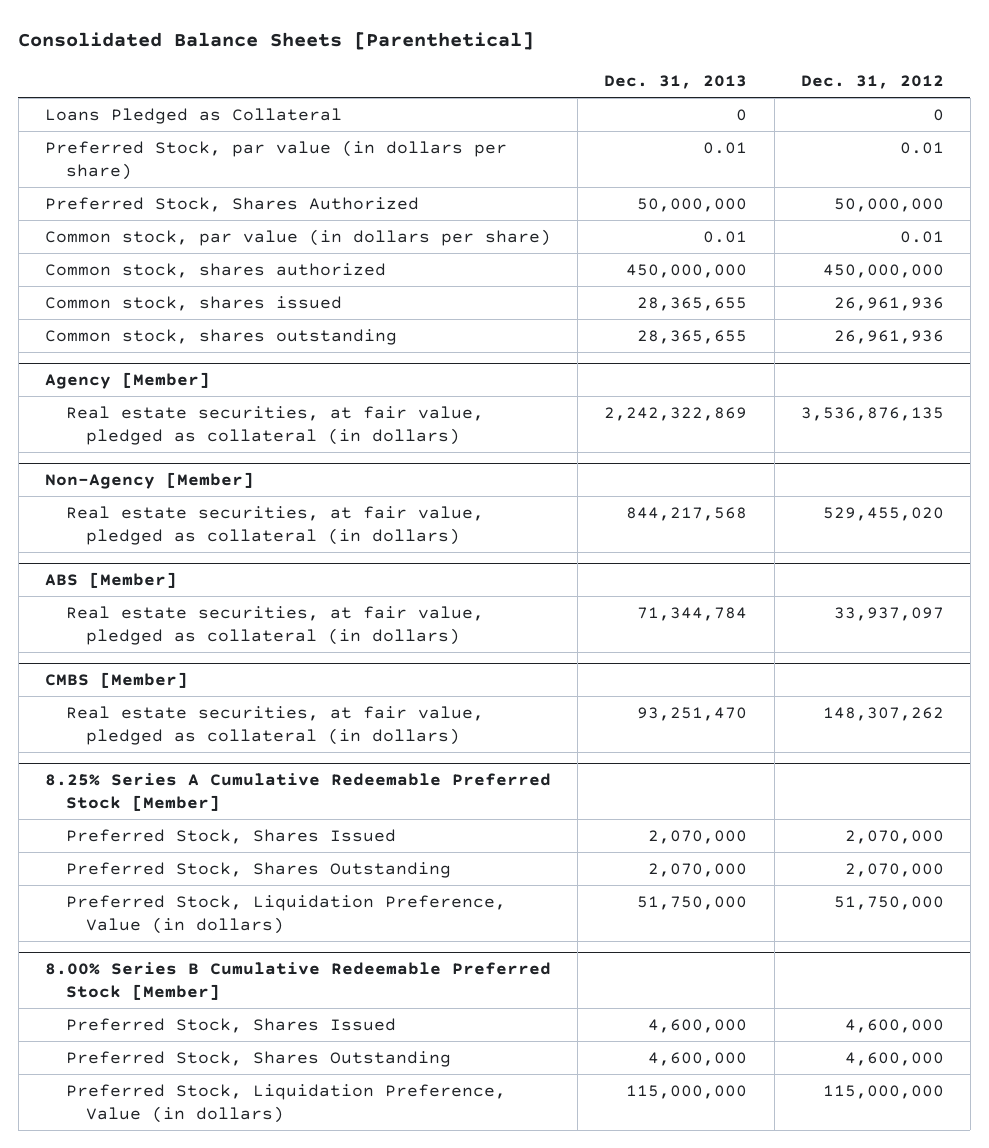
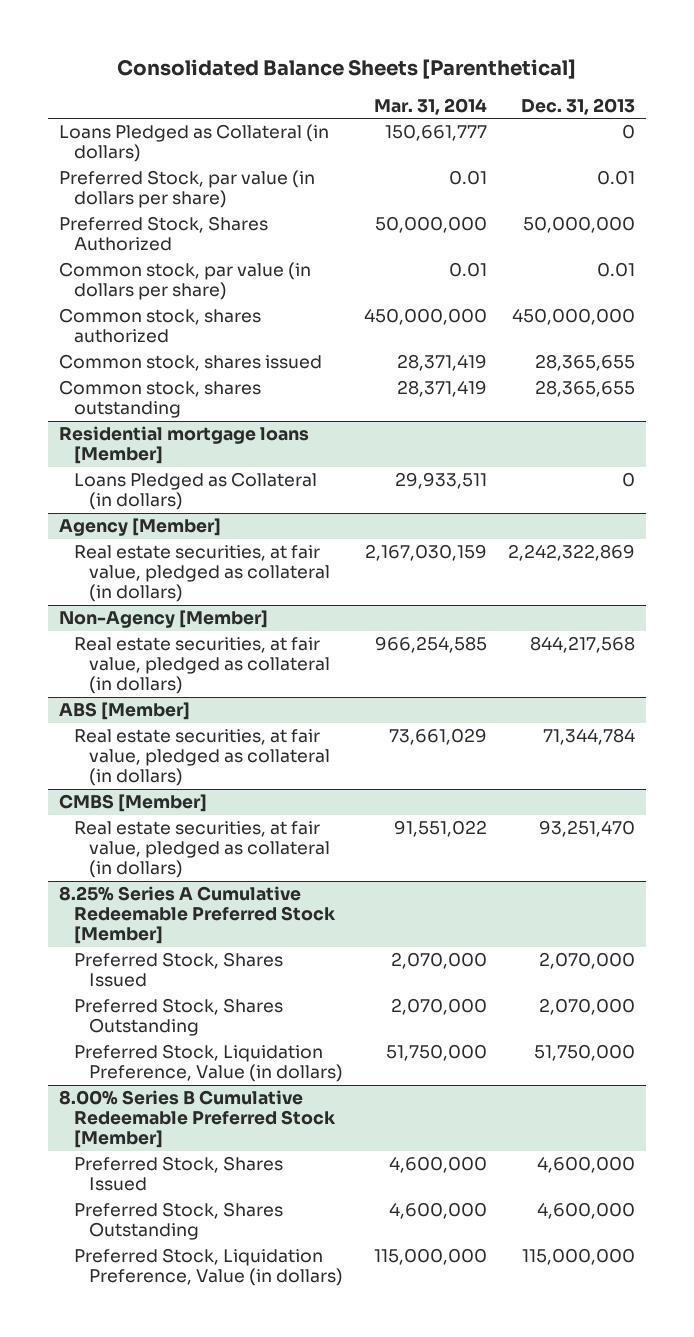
- | Dec. 31, 2013 | Dec. 31, 2012
+ | Mar. 31, 2014 | Dec. 31, 2013
- Loans Pledged as Collateral | 0 | 0
+ Loans Pledged as Collateral (in dollars) | 150,661,777 | 0
+ Residential mortgage loans [Member]
+ Loans Pledged as Collateral (in dollars) | 29,933,511 | 0

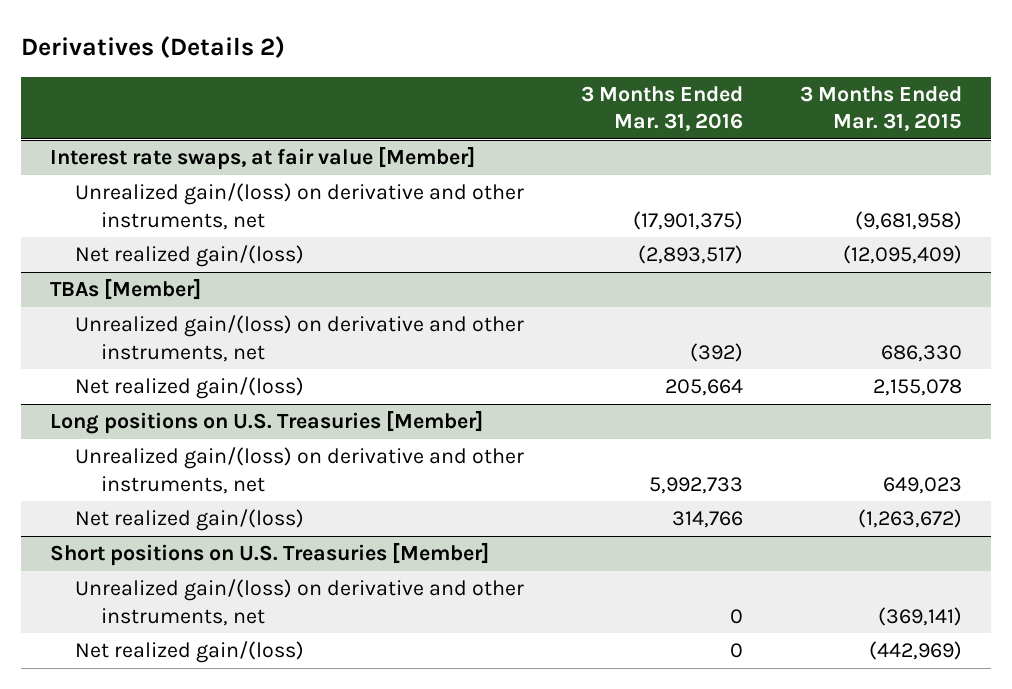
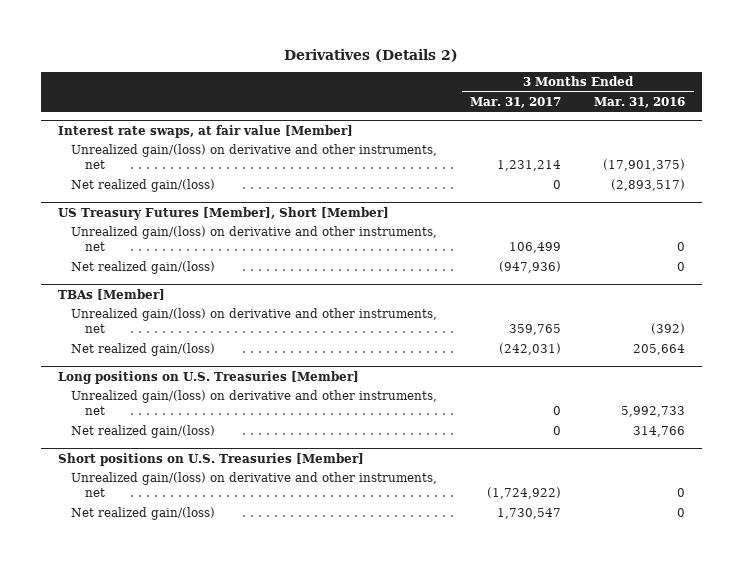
- | 3 Months Ended Mar. 31, 2016 | 3 Months Ended Mar. 31, 2015
+ | 3 Months Ended Mar. 31, 2017 | 3 Months Ended Mar. 31, 2016
+ US Treasury Futures [Member], Short [Member]
+ Unrealized gain/(loss) on derivative and other instruments, net | 106,499 | 0
+ Net realized gain/(loss) | (947,936) | 0

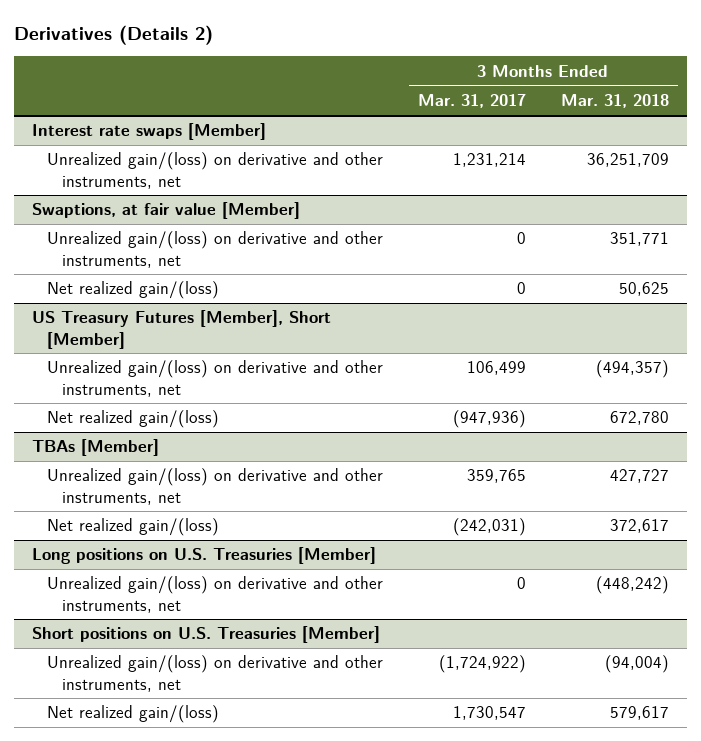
- | 3 Months Ended Mar. 31, 2017 | 3 Months Ended Mar. 31, 2016
+ | 3 Months Ended Mar. 31, 2017 | 3 Months Ended Mar. 31, 2018
- Interest rate swaps, at fair value [Member]
+ Interest rate swaps [Member]
+ Swaptions, at fair value [Member]
+ Unrealized gain/(loss) on derivative and other instruments, net | 0 | 351,771
@ Long positions on U.S. Treasuries [Member]
- Net realized gain/(loss) | 0 | 314,766

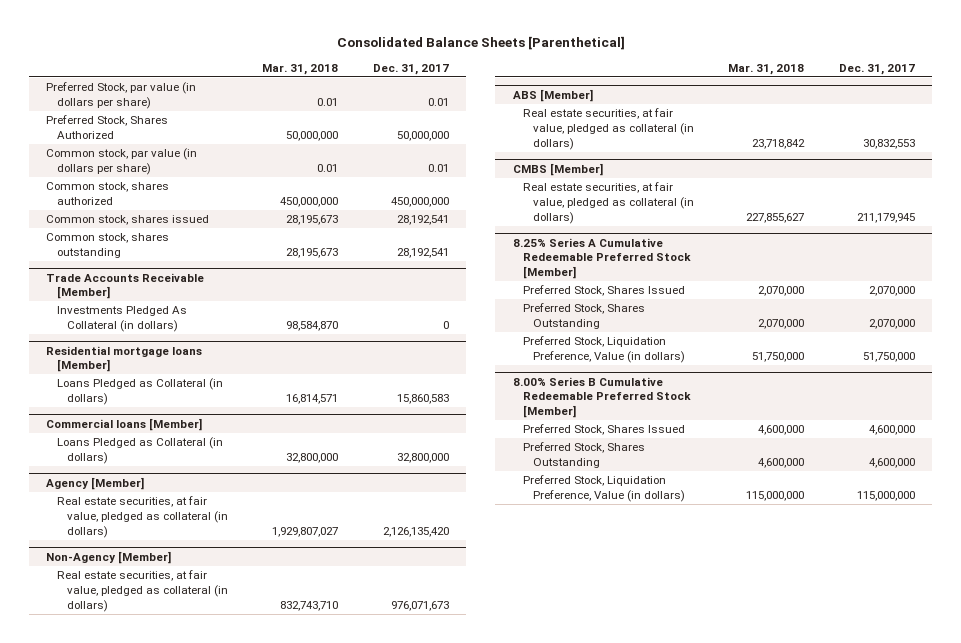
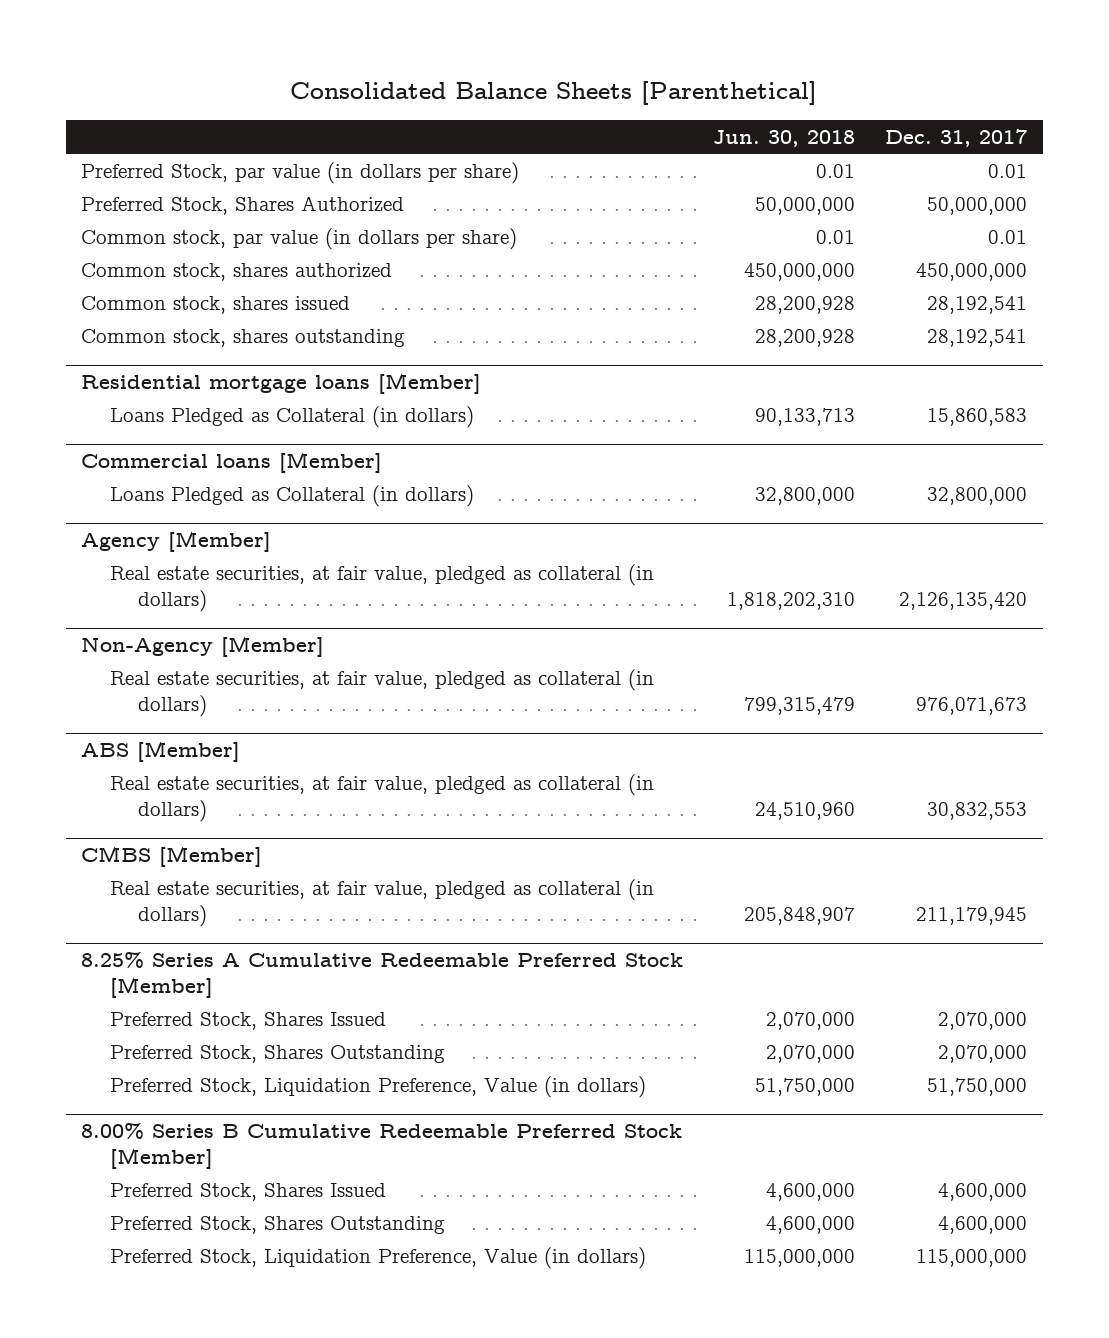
- | Mar. 31, 2018 | Dec. 31, 2017
+ | Jun. 30, 2018 | Dec. 31, 2017
- Trade Accounts Receivable [Member]
- Investments Pledged As Collateral (in dollars) | 98,584,870 | 0

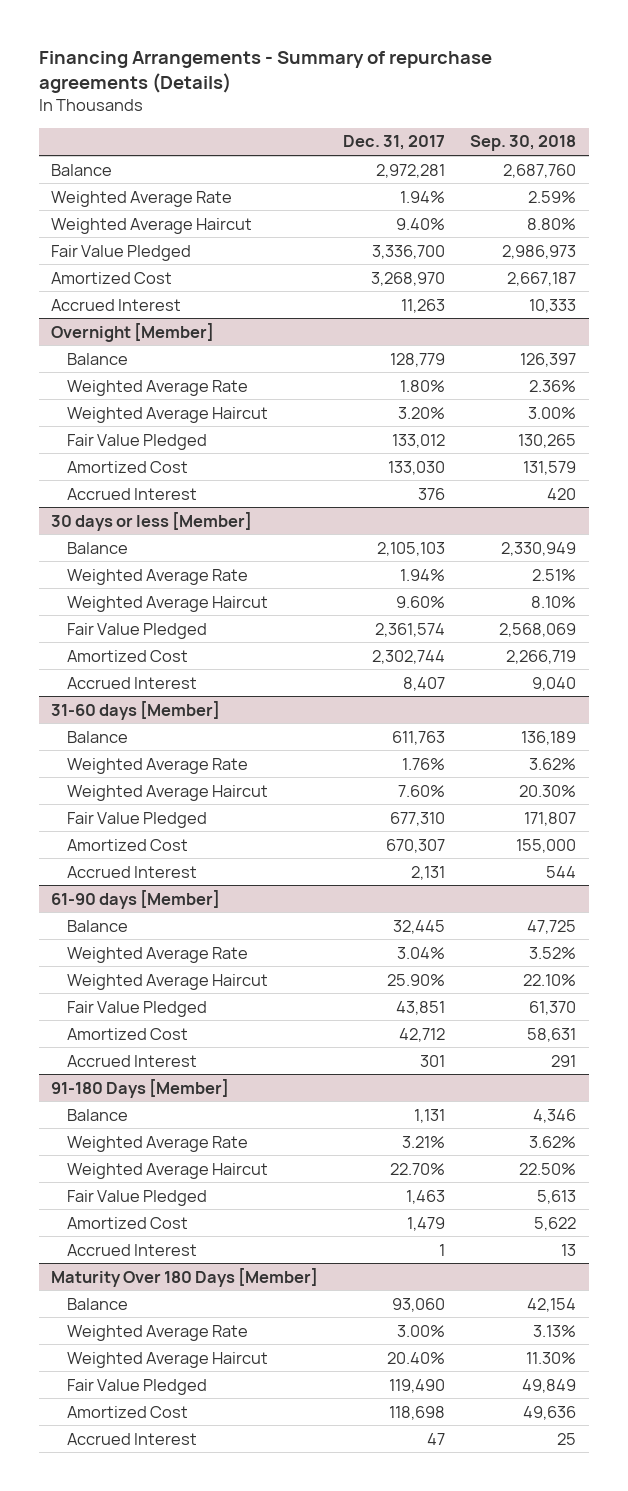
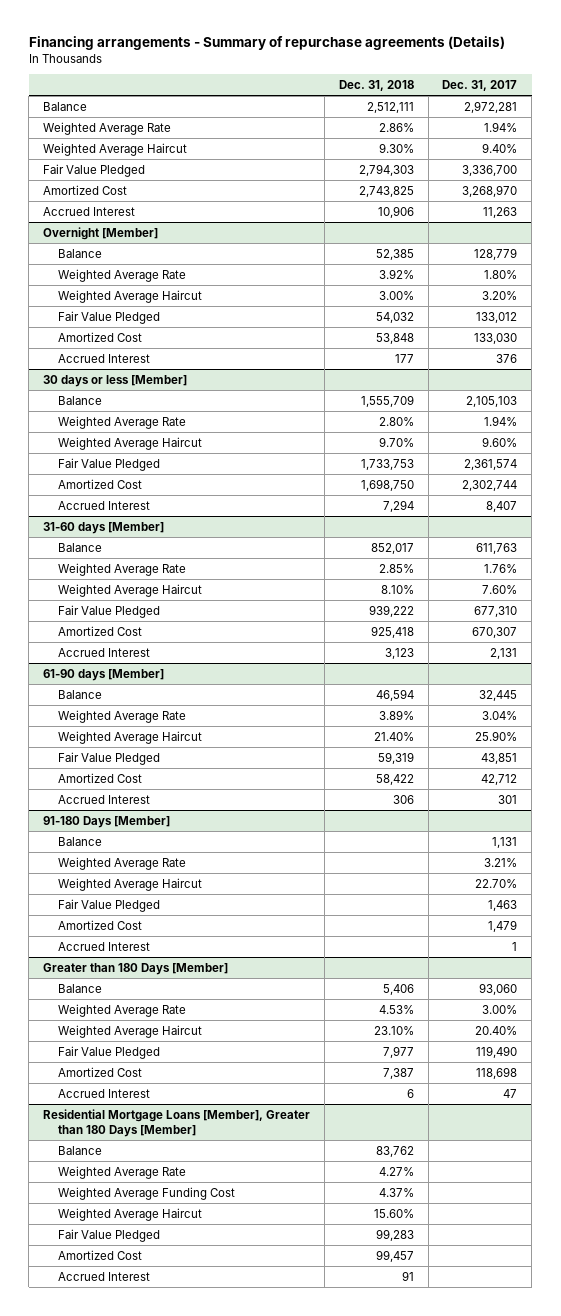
- Financing Arrangements - Summary of repurchase agreements (Details)
+ Financing arrangements - Summary of repurchase agreements (Details)
- | Dec. 31, 2017 | Sep. 30, 2018
+ | Dec. 31, 2018 | Dec. 31, 2017
- Maturity Over 180 Days [Member]
+ Greater than 180 Days [Member]
+ Residential Mortgage Loans [Member], Greater than 180 Days [Member]
+ Balance | 83,762 |
+ Weighted Average Rate | 4.27% |
+ Weighted Average Funding Cost | 4.37% |
+ Weighted Average Haircut | 15.60% |
+ Fair Value Pledged | 99,283 |
+ Amortized Cost | 99,457 |
+ Accrued Interest | 91 |

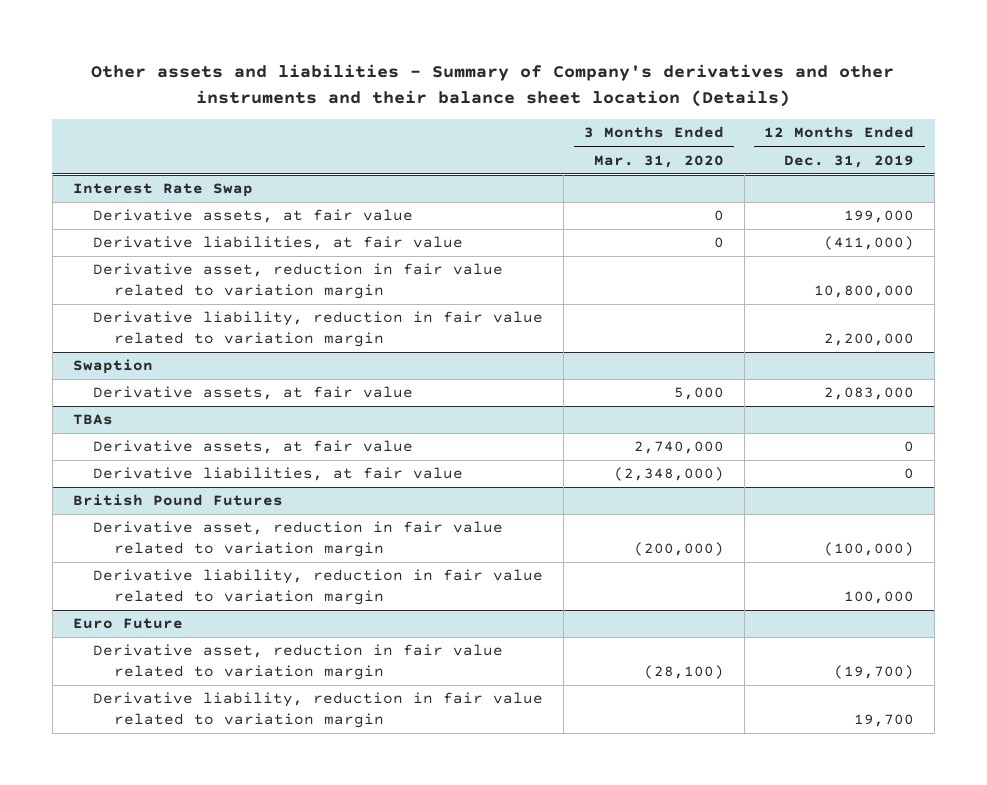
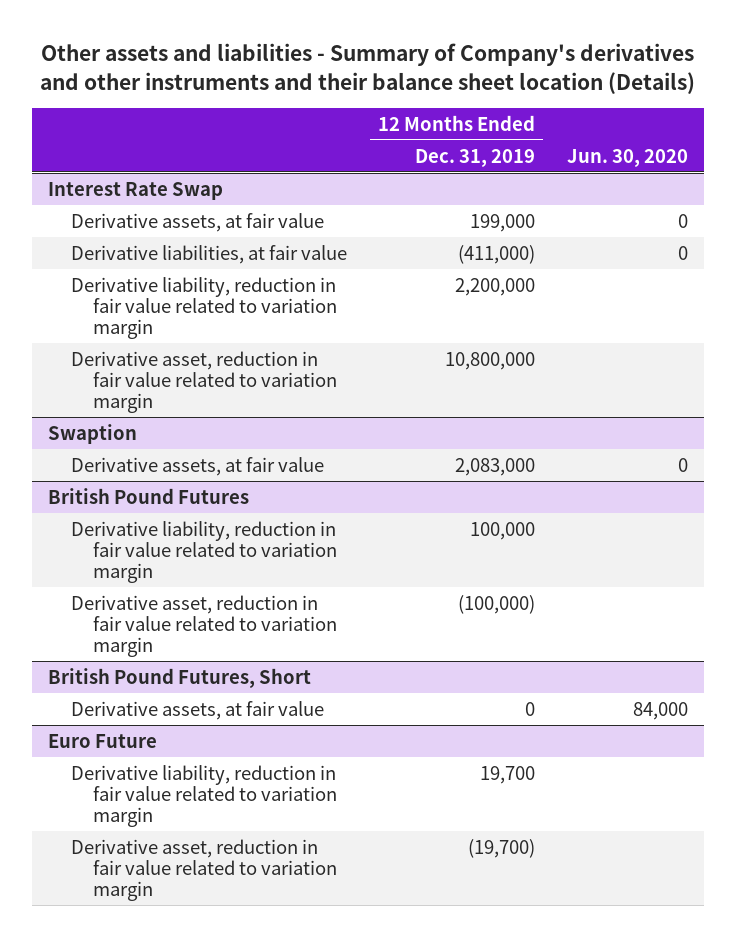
- | 3 Months Ended Mar. 31, 2020 | 12 Months Ended Dec. 31, 2019
+ | 12 Months Ended Dec. 31, 2019 | Jun. 30, 2020
@ Interest Rate Swap
moved down: Derivative asset, reduction in fair value related to variation margin | 10,800,000 |
- TBAs
- Derivative assets, at fair value | 2,740,000 | 0
- Derivative liabilities, at fair value | (2,348,000) | 0
@ British Pound Futures
moved down: Derivative asset, reduction in fair value related to variation margin | (100,000) |
+ British Pound Futures, Short
+ Derivative assets, at fair value | 0 | 84,000
@ Euro Future
moved down: Derivative asset, reduction in fair value related to variation margin | (19,700) |

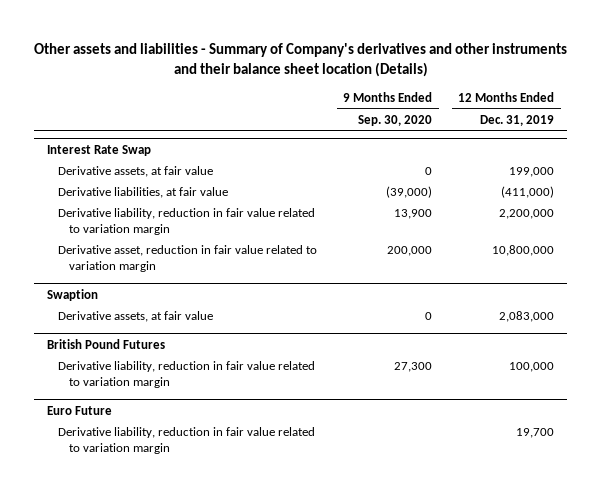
- | 12 Months Ended Dec. 31, 2019 | Jun. 30, 2020
+ | 9 Months Ended Sep. 30, 2020 | 12 Months Ended Dec. 31, 2019
@ British Pound Futures
- Derivative asset, reduction in fair value related to variation margin | (100,000) |
- British Pound Futures, Short
- Derivative assets, at fair value | 0 | 84,000
@ Euro Future
- Derivative asset, reduction in fair value related to variation margin | (19,700) |

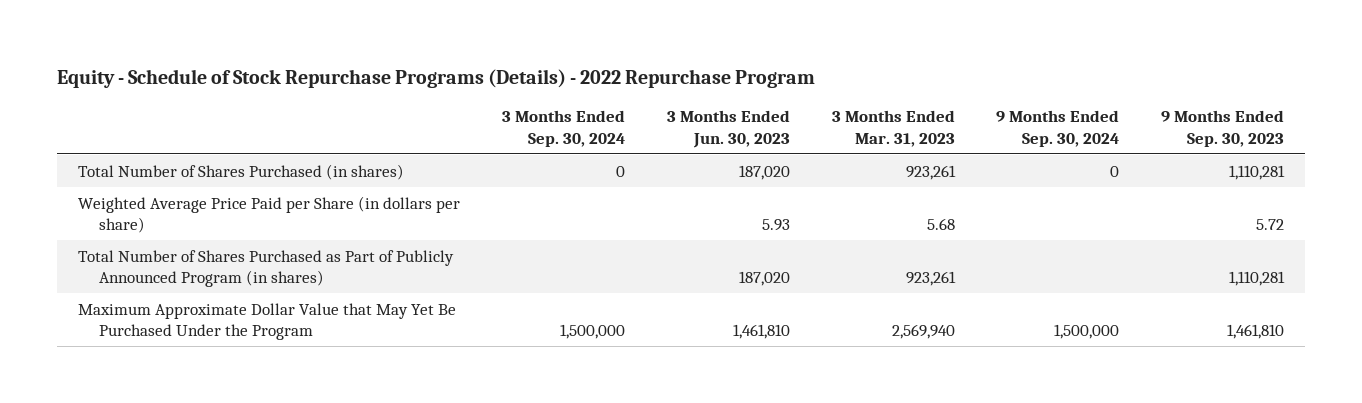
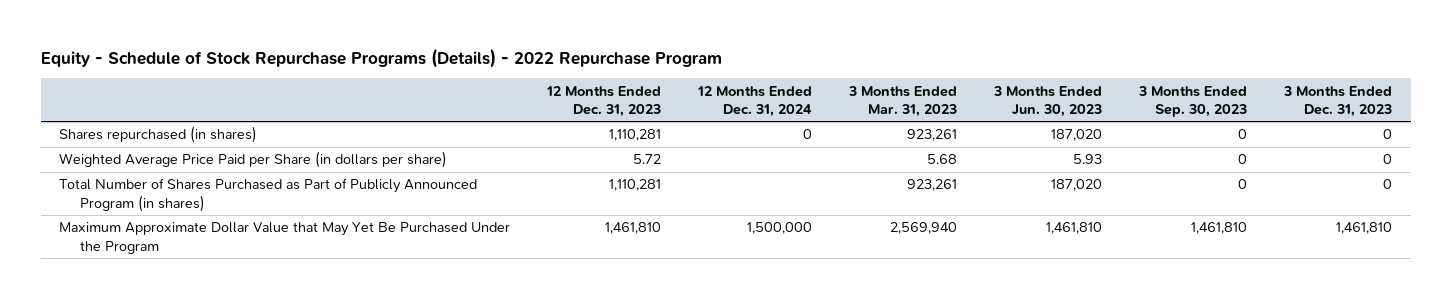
- | 3 Months Ended Sep. 30, 2024 | 3 Months Ended Jun. 30, 2023 | 3 Months Ended Mar. 31, 2023 | 9 Months Ended Sep. 30, 2024 | 9 Months Ended Sep. 30, 2023
+ | 12 Months Ended Dec. 31, 2023 | 12 Months Ended Dec. 31, 2024 | 3 Months Ended Mar. 31, 2023 | 3 Months Ended Jun. 30, 2023 | 3 Months Ended Sep. 30, 2023 | 3 Months Ended Dec. 31, 2023
- Total Number of Shares Purchased (in shares) | 0 | 187,020 | 923,261 | 0 | 1,110,281
+ Shares repurchased (in shares) | 1,110,281 | 0 | 923,261 | 187,020 | 0 | 0

